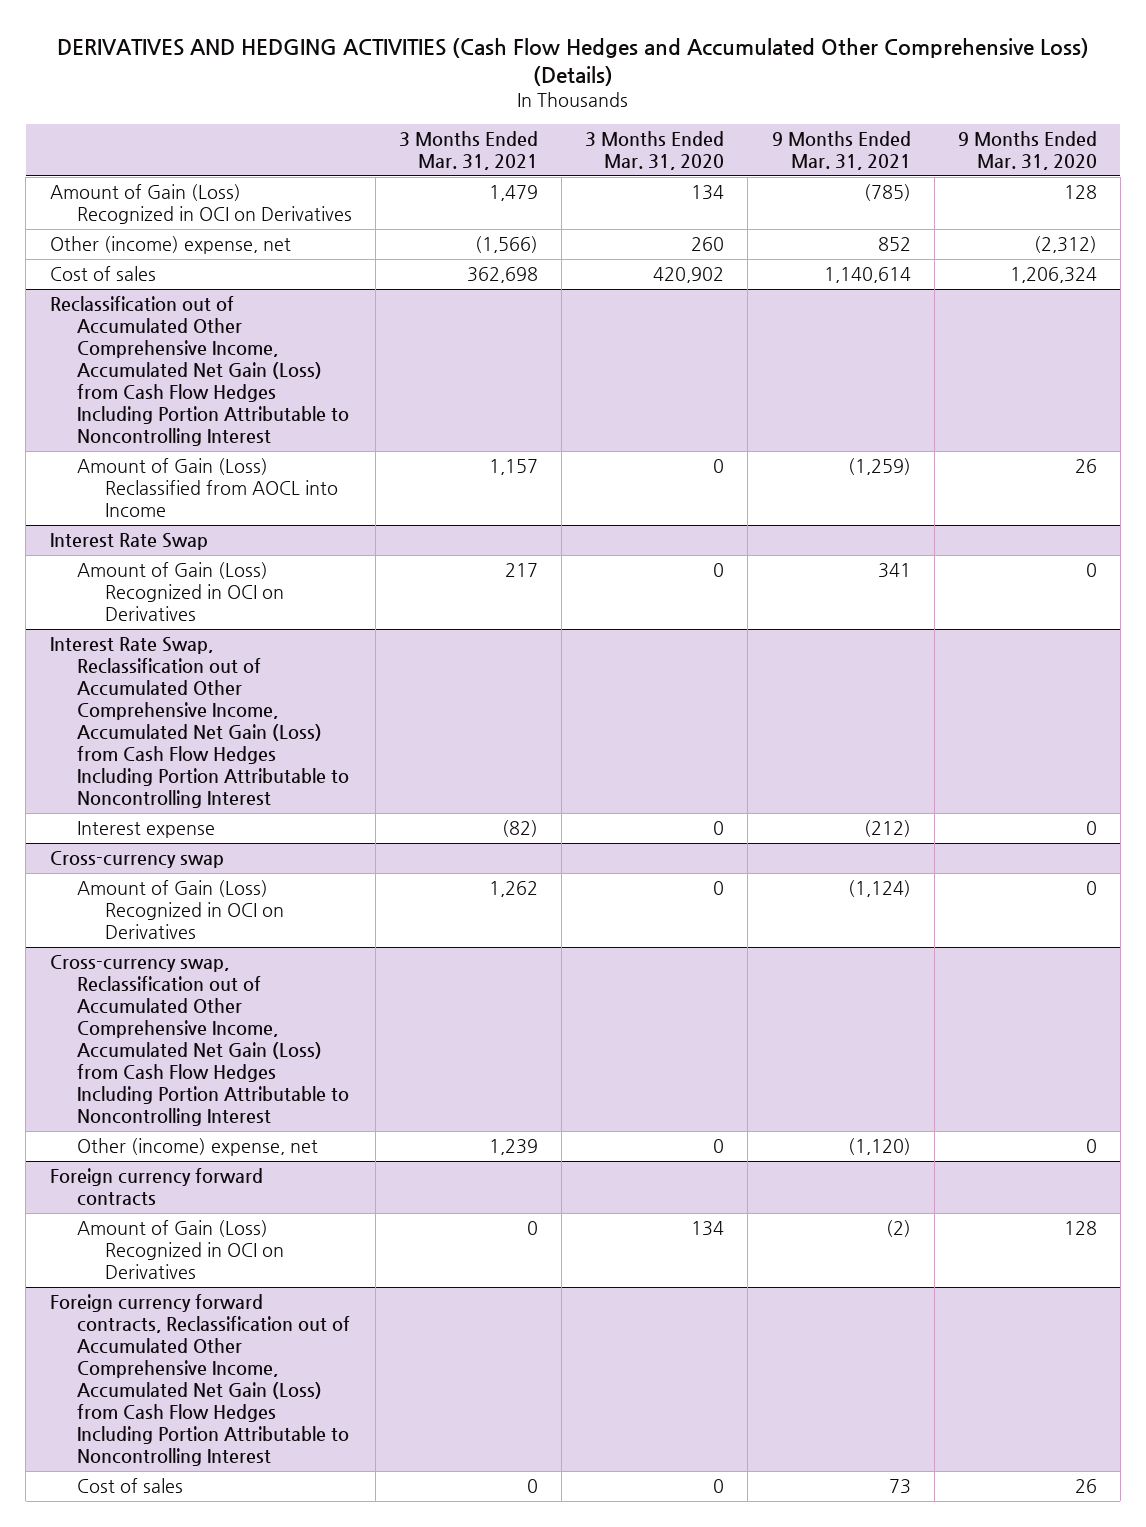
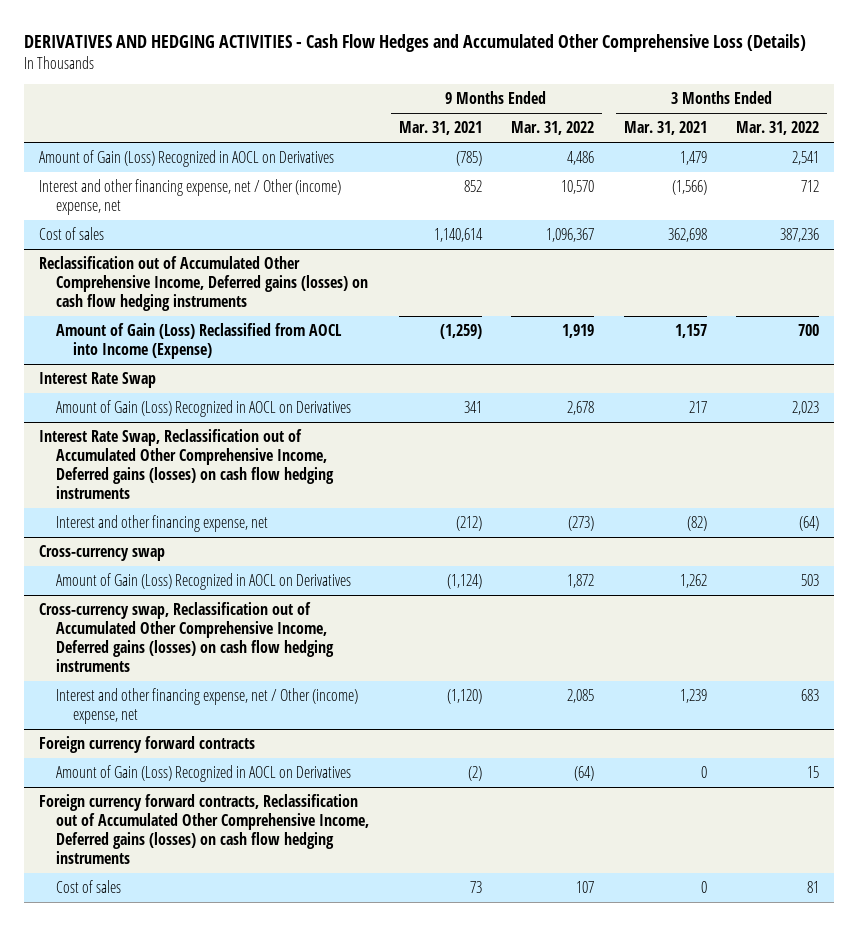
- DERIVATIVES AND HEDGING ACTIVITIES (Cash Flow Hedges and Accumulated Other Comprehensive Loss) (Details)
+ DERIVATIVES AND HEDGING ACTIVITIES - Cash Flow Hedges and Accumulated Other Comprehensive Loss (Details)
- | 3 Months Ended Mar. 31, 2021 | 3 Months Ended Mar. 31, 2020 | 9 Months Ended Mar. 31, 2021 | 9 Months Ended Mar. 31, 2020
+ | 9 Months Ended Mar. 31, 2021 | 9 Months Ended Mar. 31, 2022 | 3 Months Ended Mar. 31, 2021 | 3 Months Ended Mar. 31, 2022
- Amount of Gain (Loss) Recognized in OCI on Derivatives | 1,479 | 134 | (785) | 128
- Other (income) expense, net | (1,566) | 260 | 852 | (2,312)
+ Amount of Gain (Loss) Recognized in AOCL on Derivatives | (785) | 4,486 | 1,479 | 2,541
+ Interest and other financing expense, net / Other (income) expense, net | 852 | 10,570 | (1,566) | 712
- Reclassification out of Accumulated Other Comprehensive Income, Accumulated Net Gain (Loss) from Cash Flow Hedges Including Portion Attributable to Noncontrolling Interest
- Amount of Gain (Loss) Reclassified from AOCL into Income | 1,157 | 0 | (1,259) | 26
+ Reclassification out of Accumulated Other Comprehensive Income, Deferred gains (losses) on cash flow hedging instruments
+ Amount of Gain (Loss) Reclassified from AOCL into Income (Expense) | (1,259) | 1,919 | 1,157 | 700
@ Interest Rate Swap
- Amount of Gain (Loss) Recognized in OCI on Derivatives | 217 | 0 | 341 | 0
- Interest Rate Swap, Reclassification out of Accumulated Other Comprehensive Income, Accumulated Net Gain (Loss) from Cash Flow Hedges Including Portion Attributable to Noncontrolling Interest
- Interest expense | (82) | 0 | (212) | 0
@ Interest Rate Swap
+ Amount of Gain (Loss) Recognized in AOCL on Derivatives | 341 | 2,678 | 217 | 2,023
+ Interest Rate Swap, Reclassification out of Accumulated Other Comprehensive Income, Deferred gains (losses) on cash flow hedging instruments
+ Interest and other financing expense, net | (212) | (273) | (82) | (64)
@ Cross-currency swap
- Amount of Gain (Loss) Recognized in OCI on Derivatives | 1,262 | 0 | (1,124) | 0
- Cross-currency swap, Reclassification out of Accumulated Other Comprehensive Income, Accumulated Net Gain (Loss) from Cash Flow Hedges Including Portion Attributable to Noncontrolling Interest
- Other (income) expense, net | 1,239 | 0 | (1,120) | 0
@ Cross-currency swap
+ Amount of Gain (Loss) Recognized in AOCL on Derivatives | (1,124) | 1,872 | 1,262 | 503
+ Cross-currency swap, Reclassification out of Accumulated Other Comprehensive Income, Deferred gains (losses) on cash flow hedging instruments
+ Interest and other financing expense, net / Other (income) expense, net | (1,120) | 2,085 | 1,239 | 683
@ Foreign currency forward contracts
- Amount of Gain (Loss) Recognized in OCI on Derivatives | 0 | 134 | (2) | 128
- Foreign currency forward contracts, Reclassification out of Accumulated Other Comprehensive Income, Accumulated Net Gain (Loss) from Cash Flow Hedges Including Portion Attributable to Noncontrolling Interest
@ Foreign currency forward contracts
+ Amount of Gain (Loss) Recognized in AOCL on Derivatives | (2) | (64) | 0 | 15
+ Foreign currency forward contracts, Reclassification out of Accumulated Other Comprehensive Income, Deferred gains (losses) on cash flow hedging instruments

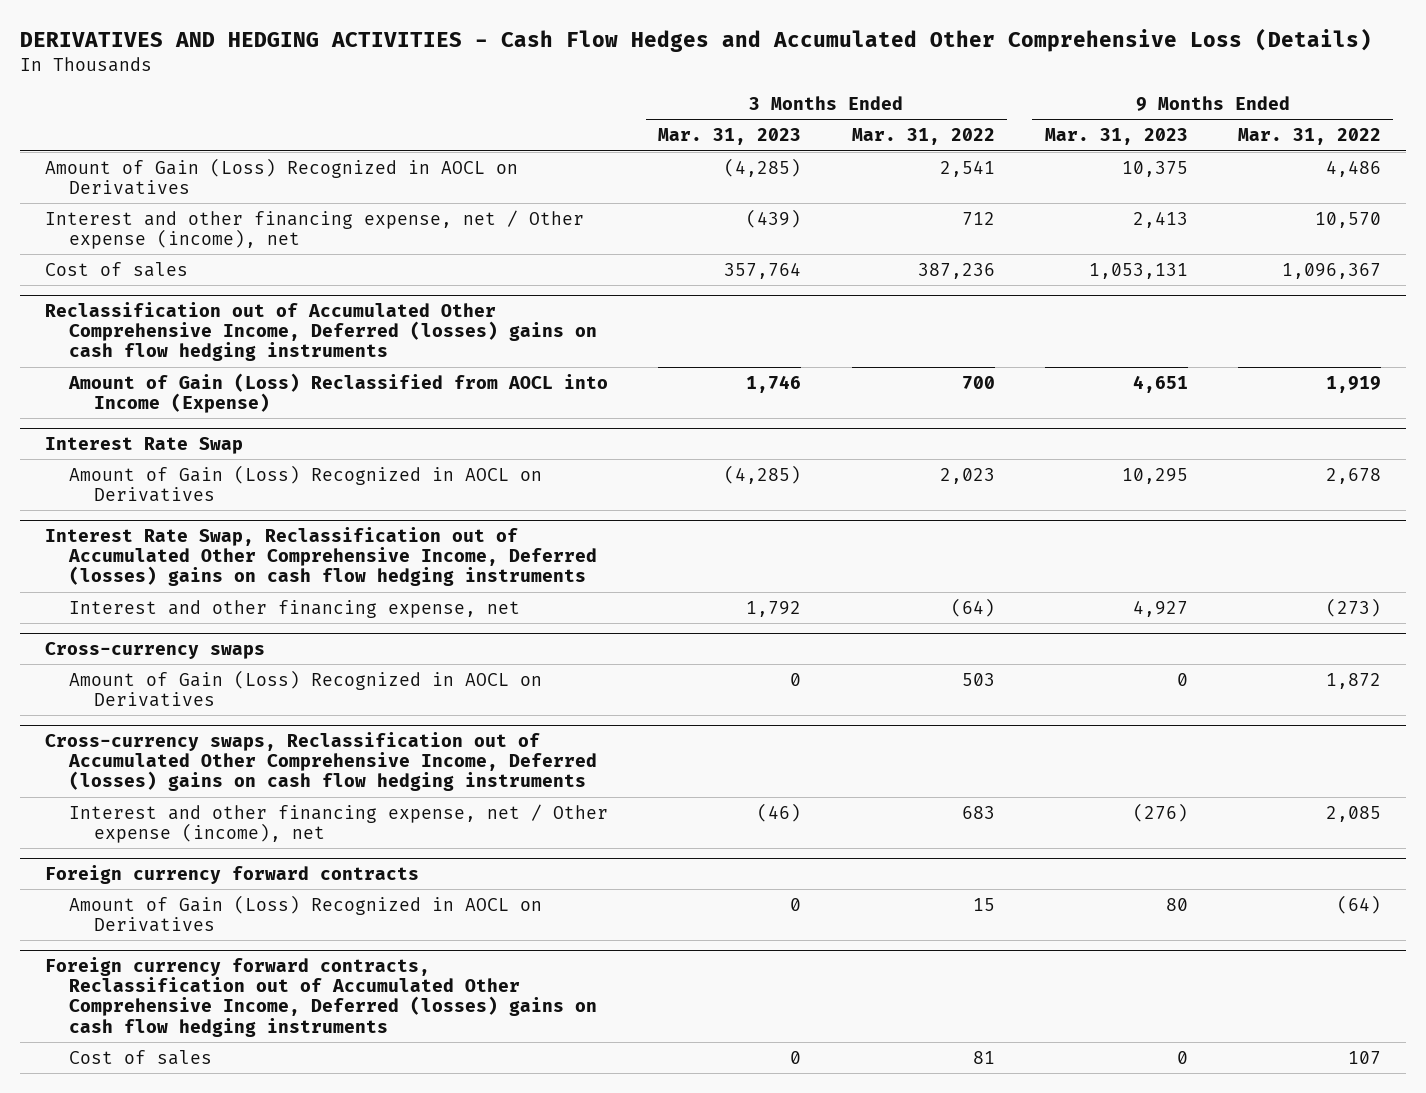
- | 9 Months Ended Mar. 31, 2021 | 9 Months Ended Mar. 31, 2022 | 3 Months Ended Mar. 31, 2021 | 3 Months Ended Mar. 31, 2022
+ | 3 Months Ended Mar. 31, 2023 | 3 Months Ended Mar. 31, 2022 | 9 Months Ended Mar. 31, 2023 | 9 Months Ended Mar. 31, 2022
- Interest and other financing expense, net / Other (income) expense, net | 852 | 10,570 | (1,566) | 712
+ Interest and other financing expense, net / Other expense (income), net | (439) | 712 | 2,413 | 10,570
- Reclassification out of Accumulated Other Comprehensive Income, Deferred gains (losses) on cash flow hedging instruments
+ Reclassification out of Accumulated Other Comprehensive Income, Deferred (losses) gains on cash flow hedging instruments
- Interest Rate Swap, Reclassification out of Accumulated Other Comprehensive Income, Deferred gains (losses) on cash flow hedging instruments
+ Interest Rate Swap, Reclassification out of Accumulated Other Comprehensive Income, Deferred (losses) gains on cash flow hedging instruments
- Cross-currency swap
+ Cross-currency swaps
- Cross-currency swap, Reclassification out of Accumulated Other Comprehensive Income, Deferred gains (losses) on cash flow hedging instruments
- Interest and other financing expense, net / Other (income) expense, net | (1,120) | 2,085 | 1,239 | 683
+ Cross-currency swaps, Reclassification out of Accumulated Other Comprehensive Income, Deferred (losses) gains on cash flow hedging instruments
+ Interest and other financing expense, net / Other expense (income), net | (46) | 683 | (276) | 2,085
- Foreign currency forward contracts, Reclassification out of Accumulated Other Comprehensive Income, Deferred gains (losses) on cash flow hedging instruments
+ Foreign currency forward contracts, Reclassification out of Accumulated Other Comprehensive Income, Deferred (losses) gains on cash flow hedging instruments

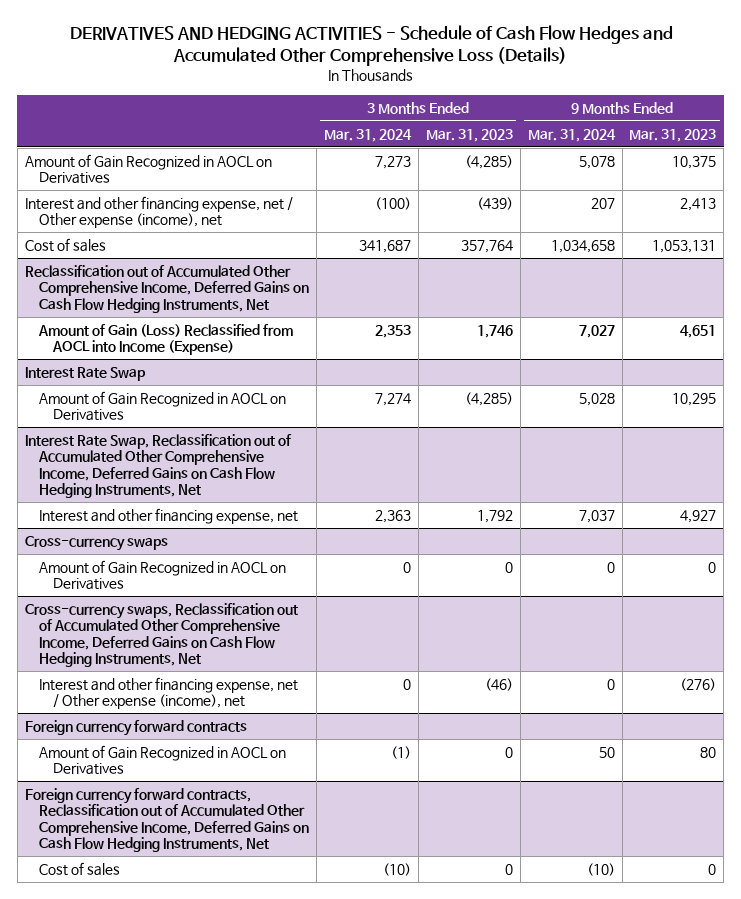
- DERIVATIVES AND HEDGING ACTIVITIES - Cash Flow Hedges and Accumulated Other Comprehensive Loss (Details)
+ DERIVATIVES AND HEDGING ACTIVITIES - Schedule of Cash Flow Hedges and Accumulated Other Comprehensive Loss (Details)
- | 3 Months Ended Mar. 31, 2023 | 3 Months Ended Mar. 31, 2022 | 9 Months Ended Mar. 31, 2023 | 9 Months Ended Mar. 31, 2022
+ | 3 Months Ended Mar. 31, 2024 | 3 Months Ended Mar. 31, 2023 | 9 Months Ended Mar. 31, 2024 | 9 Months Ended Mar. 31, 2023
- Amount of Gain (Loss) Recognized in AOCL on Derivatives | (4,285) | 2,541 | 10,375 | 4,486
+ Amount of Gain Recognized in AOCL on Derivatives | 7,273 | (4,285) | 5,078 | 10,375
- Reclassification out of Accumulated Other Comprehensive Income, Deferred (losses) gains on cash flow hedging instruments
+ Reclassification out of Accumulated Other Comprehensive Income, Deferred Gains on Cash Flow Hedging Instruments, Net
@ Interest Rate Swap
- Amount of Gain (Loss) Recognized in AOCL on Derivatives | (4,285) | 2,023 | 10,295 | 2,678
- Interest Rate Swap, Reclassification out of Accumulated Other Comprehensive Income, Deferred (losses) gains on cash flow hedging instruments
@ Interest Rate Swap
+ Amount of Gain Recognized in AOCL on Derivatives | 7,274 | (4,285) | 5,028 | 10,295
+ Interest Rate Swap, Reclassification out of Accumulated Other Comprehensive Income, Deferred Gains on Cash Flow Hedging Instruments, Net
@ Cross-currency swaps
- Amount of Gain (Loss) Recognized in AOCL on Derivatives | 0 | 503 | 0 | 1,872
- Cross-currency swaps, Reclassification out of Accumulated Other Comprehensive Income, Deferred (losses) gains on cash flow hedging instruments
@ Cross-currency swaps
+ Amount of Gain Recognized in AOCL on Derivatives | 0 | 0 | 0 | 0
+ Cross-currency swaps, Reclassification out of Accumulated Other Comprehensive Income, Deferred Gains on Cash Flow Hedging Instruments, Net
@ Foreign currency forward contracts
- Amount of Gain (Loss) Recognized in AOCL on Derivatives | 0 | 15 | 80 | (64)
- Foreign currency forward contracts, Reclassification out of Accumulated Other Comprehensive Income, Deferred (losses) gains on cash flow hedging instruments
@ Foreign currency forward contracts
+ Amount of Gain Recognized in AOCL on Derivatives | (1) | 0 | 50 | 80
+ Foreign currency forward contracts, Reclassification out of Accumulated Other Comprehensive Income, Deferred Gains on Cash Flow Hedging Instruments, Net

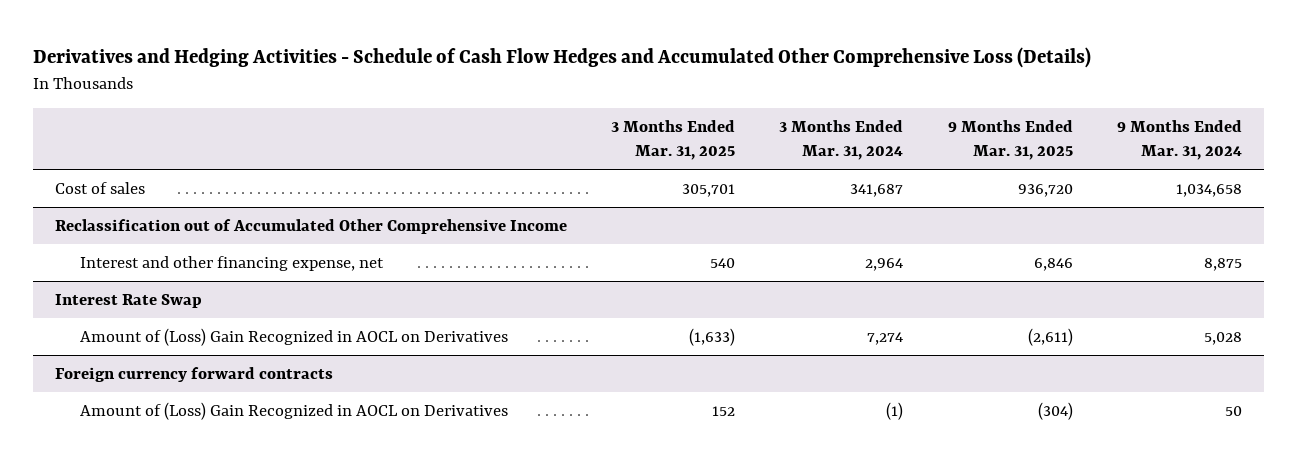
- DERIVATIVES AND HEDGING ACTIVITIES - Schedule of Cash Flow Hedges and Accumulated Other Comprehensive Loss (Details)
+ Derivatives and Hedging Activities - Schedule of Cash Flow Hedges and Accumulated Other Comprehensive Loss (Details)
- | 3 Months Ended Mar. 31, 2024 | 3 Months Ended Mar. 31, 2023 | 9 Months Ended Mar. 31, 2024 | 9 Months Ended Mar. 31, 2023
+ | 3 Months Ended Mar. 31, 2025 | 3 Months Ended Mar. 31, 2024 | 9 Months Ended Mar. 31, 2025 | 9 Months Ended Mar. 31, 2024
- Amount of Gain Recognized in AOCL on Derivatives | 7,273 | (4,285) | 5,078 | 10,375
- Interest and other financing expense, net / Other expense (income), net | (100) | (439) | 207 | 2,413
- Reclassification out of Accumulated Other Comprehensive Income, Deferred Gains on Cash Flow Hedging Instruments, Net
- Amount of Gain (Loss) Reclassified from AOCL into Income (Expense) | 2,353 | 1,746 | 7,027 | 4,651
+ Reclassification out of Accumulated Other Comprehensive Income
+ Interest and other financing expense, net | 540 | 2,964 | 6,846 | 8,875
@ Interest Rate Swap
- Amount of Gain Recognized in AOCL on Derivatives | 7,274 | (4,285) | 5,028 | 10,295
- Interest Rate Swap, Reclassification out of Accumulated Other Comprehensive Income, Deferred Gains on Cash Flow Hedging Instruments, Net
- Interest and other financing expense, net | 2,363 | 1,792 | 7,037 | 4,927
- Cross-currency swaps
- Amount of Gain Recognized in AOCL on Derivatives | 0 | 0 | 0 | 0
- Cross-currency swaps, Reclassification out of Accumulated Other Comprehensive Income, Deferred Gains on Cash Flow Hedging Instruments, Net
- Interest and other financing expense, net / Other expense (income), net | 0 | (46) | 0 | (276)
@ Interest Rate Swap
+ Amount of (Loss) Gain Recognized in AOCL on Derivatives | (1,633) | 7,274 | (2,611) | 5,028
@ Foreign currency forward contracts
- Amount of Gain Recognized in AOCL on Derivatives | (1) | 0 | 50 | 80
- Foreign currency forward contracts, Reclassification out of Accumulated Other Comprehensive Income, Deferred Gains on Cash Flow Hedging Instruments, Net
- Cost of sales | (10) | 0 | (10) | 0
@ Foreign currency forward contracts
+ Amount of (Loss) Gain Recognized in AOCL on Derivatives | 152 | (1) | (304) | 50

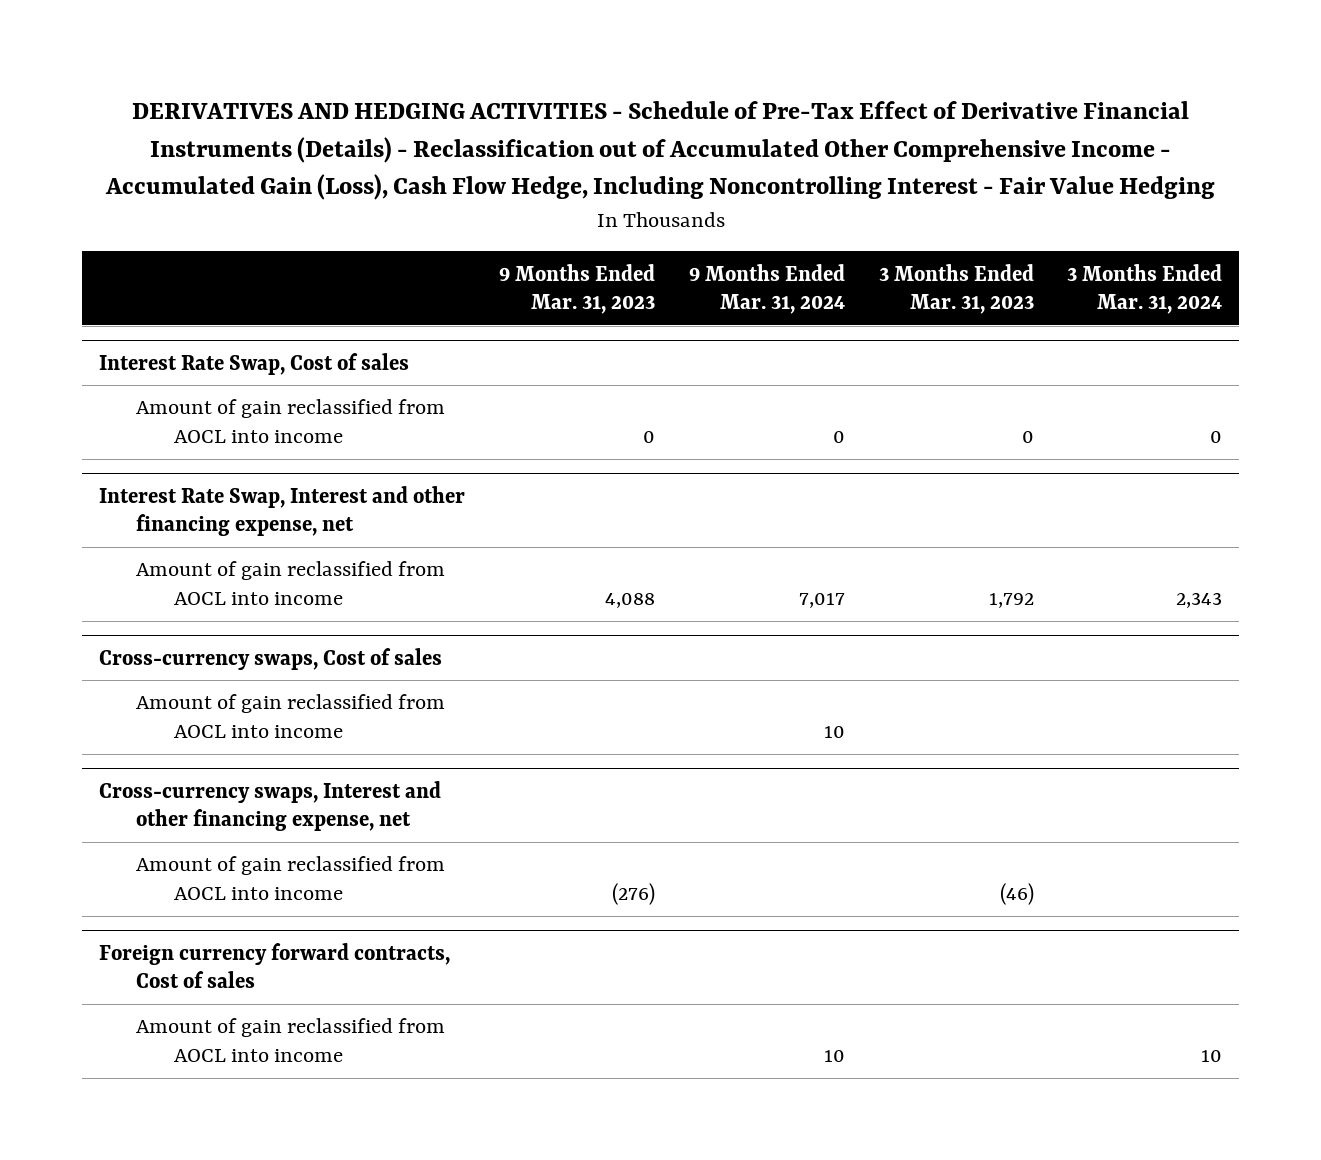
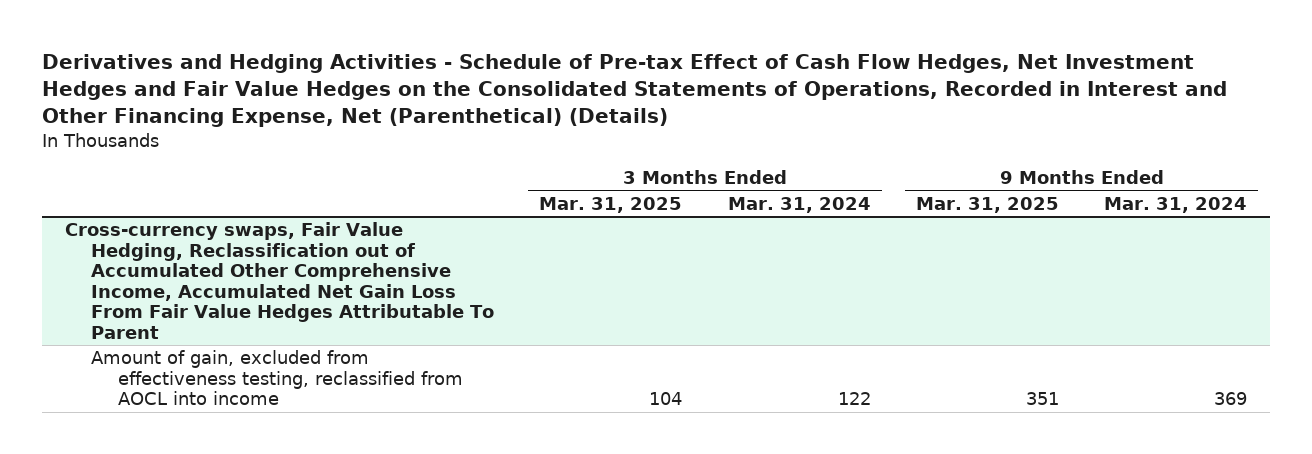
- DERIVATIVES AND HEDGING ACTIVITIES - Schedule of Pre-Tax Effect of Derivative Financial Instruments (Details) - Reclassification out of Accumulated Other Comprehensive Income - Accumulated Gain (Loss), Cash Flow Hedge, Including Noncontrolling Interest - Fair Value Hedging
+ Derivatives and Hedging Activities - Schedule of Pre-tax Effect of Cash Flow Hedges, Net Investment Hedges and Fair Value Hedges on the Consolidated Statements of Operations, Recorded in Interest and Other Financing Expense, Net (Parenthetical) (Details)
- | 9 Months Ended Mar. 31, 2023 | 9 Months Ended Mar. 31, 2024 | 3 Months Ended Mar. 31, 2023 | 3 Months Ended Mar. 31, 2024
+ | 3 Months Ended Mar. 31, 2025 | 3 Months Ended Mar. 31, 2024 | 9 Months Ended Mar. 31, 2025 | 9 Months Ended Mar. 31, 2024
- Interest Rate Swap, Cost of sales
- Amount of gain reclassified from AOCL into income | 0 | 0 | 0 | 0
- Interest Rate Swap, Interest and other financing expense, net
- Amount of gain reclassified from AOCL into income | 4,088 | 7,017 | 1,792 | 2,343
- Cross-currency swaps, Cost of sales
- Amount of gain reclassified from AOCL into income | | 10 | |
- Cross-currency swaps, Interest and other financing expense, net
- Amount of gain reclassified from AOCL into income | (276) | | (46) |
- Foreign currency forward contracts, Cost of sales
- Amount of gain reclassified from AOCL into income | | 10 | | 10
+ Cross-currency swaps, Fair Value Hedging, Reclassification out of Accumulated Other Comprehensive Income, Accumulated Net Gain Loss From Fair Value Hedges Attributable To Parent
+ Amount of gain, excluded from effectiveness testing, reclassified from AOCL into income | 104 | 122 | 351 | 369

